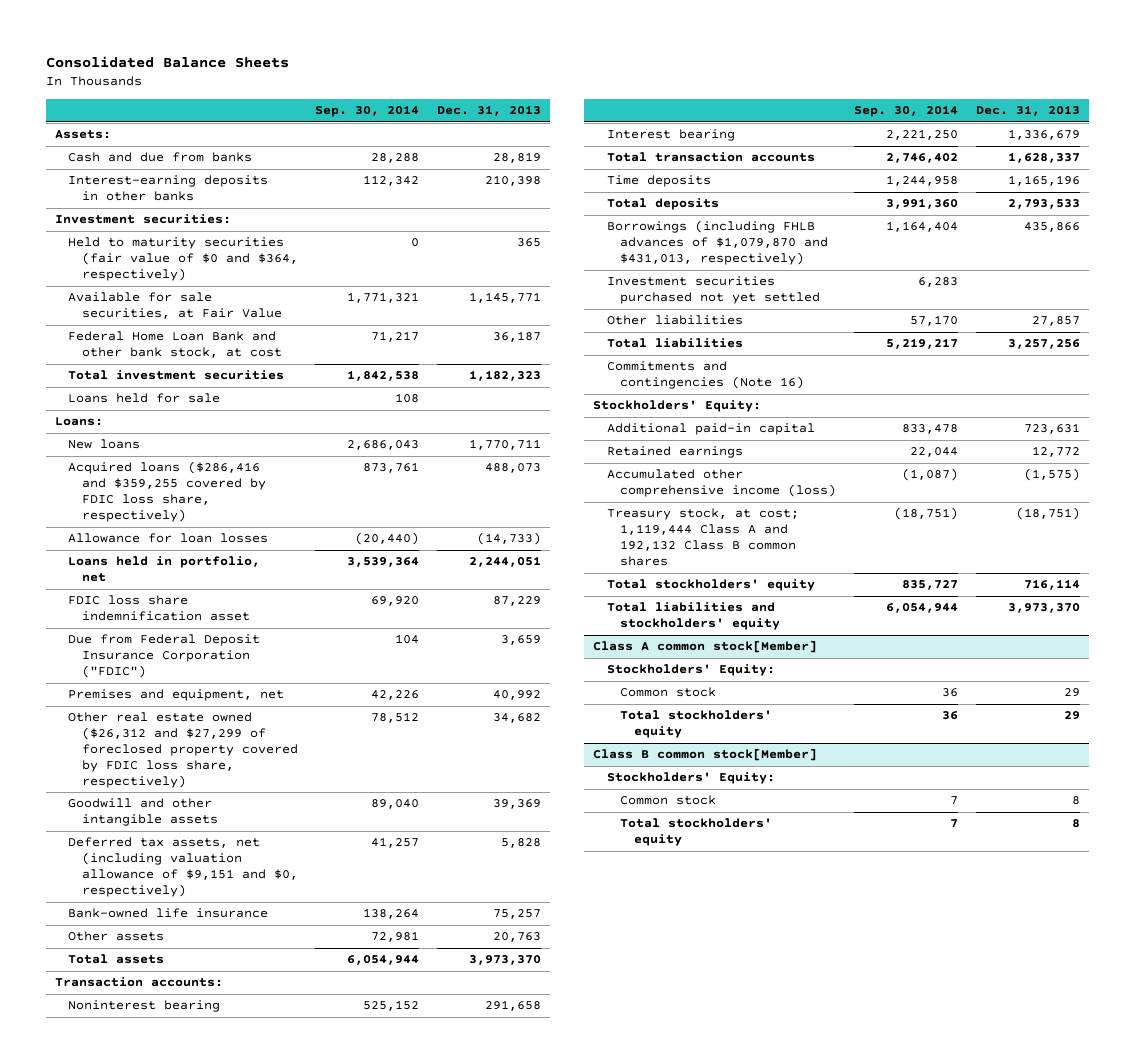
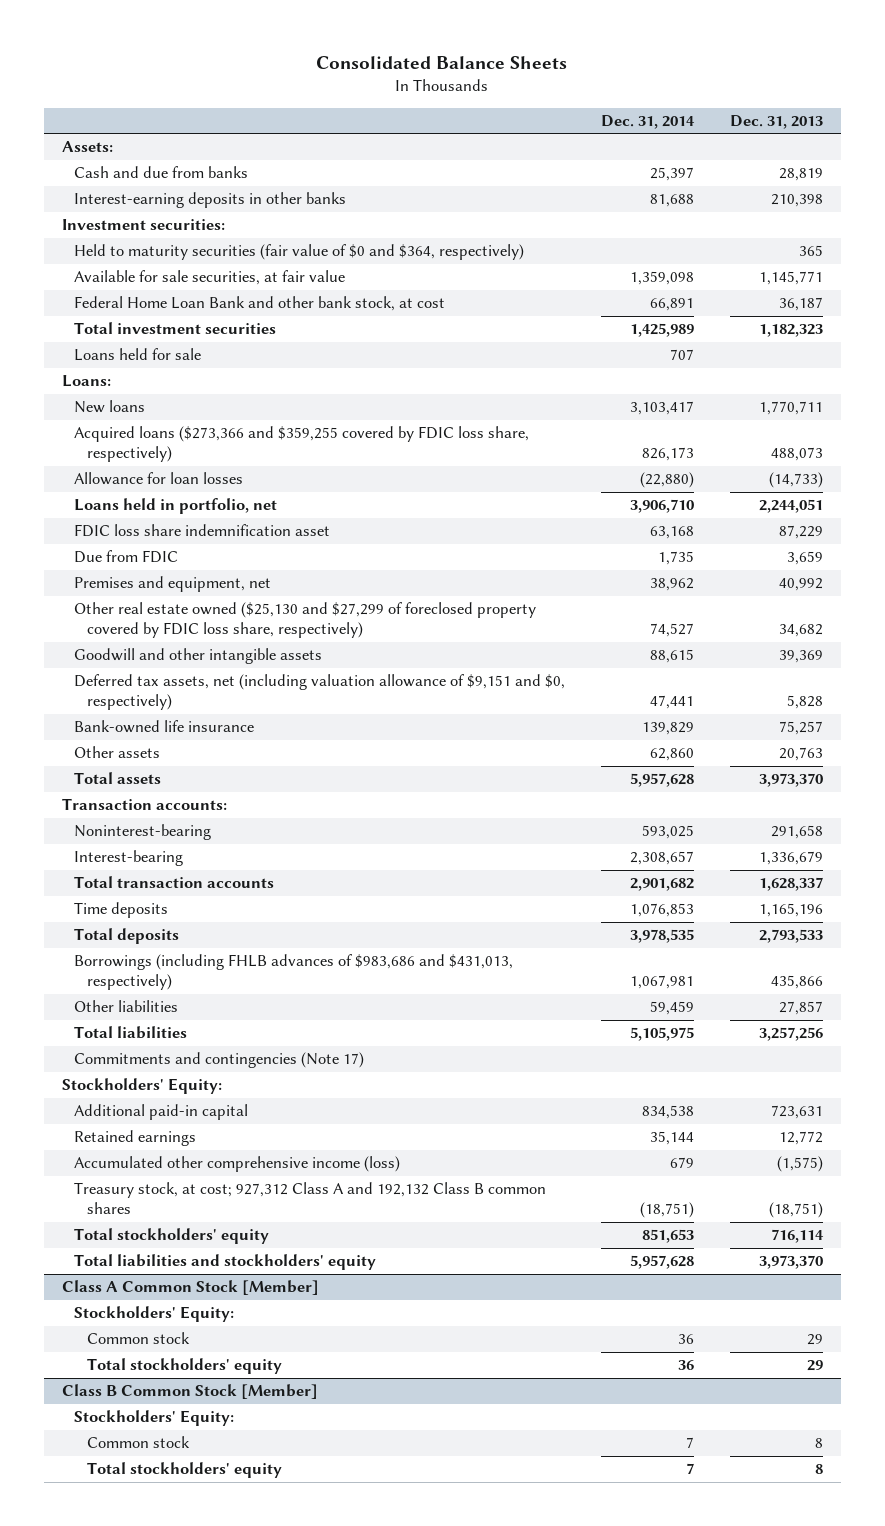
- | Sep. 30, 2014 | Dec. 31, 2013
+ | Dec. 31, 2014 | Dec. 31, 2013
- Available for sale securities, at Fair Value | 1,771,321 | 1,145,771
+ Available for sale securities, at fair value | 1,359,098 | 1,145,771
- Acquired loans ($286,416 and $359,255 covered by FDIC loss share, respectively) | 873,761 | 488,073
+ Acquired loans ($273,366 and $359,255 covered by FDIC loss share, respectively) | 826,173 | 488,073
- Due from Federal Deposit Insurance Corporation ("FDIC") | 104 | 3,659
+ Due from FDIC | 1,735 | 3,659
- Other real estate owned ($26,312 and $27,299 of foreclosed property covered by FDIC loss share, respectively) | 78,512 | 34,682
+ Other real estate owned ($25,130 and $27,299 of foreclosed property covered by FDIC loss share, respectively) | 74,527 | 34,682
- Noninterest bearing | 525,152 | 291,658
- Interest bearing | 2,221,250 | 1,336,679
+ Noninterest-bearing | 593,025 | 291,658
+ Interest-bearing | 2,308,657 | 1,336,679
- Borrowings (including FHLB advances of $1,079,870 and $431,013, respectively) | 1,164,404 | 435,866
- Investment securities purchased not yet settled | 6,283 |
+ Borrowings (including FHLB advances of $983,686 and $431,013, respectively) | 1,067,981 | 435,866
- Commitments and contingencies (Note 16)
+ Commitments and contingencies (Note 17)
- Treasury stock, at cost; 1,119,444 Class A and 192,132 Class B common shares | (18,751) | (18,751)
+ Treasury stock, at cost; 927,312 Class A and 192,132 Class B common shares | (18,751) | (18,751)
- Class A common stock[Member]
+ Class A Common Stock [Member]
- Class B common stock[Member]
+ Class B Common Stock [Member]

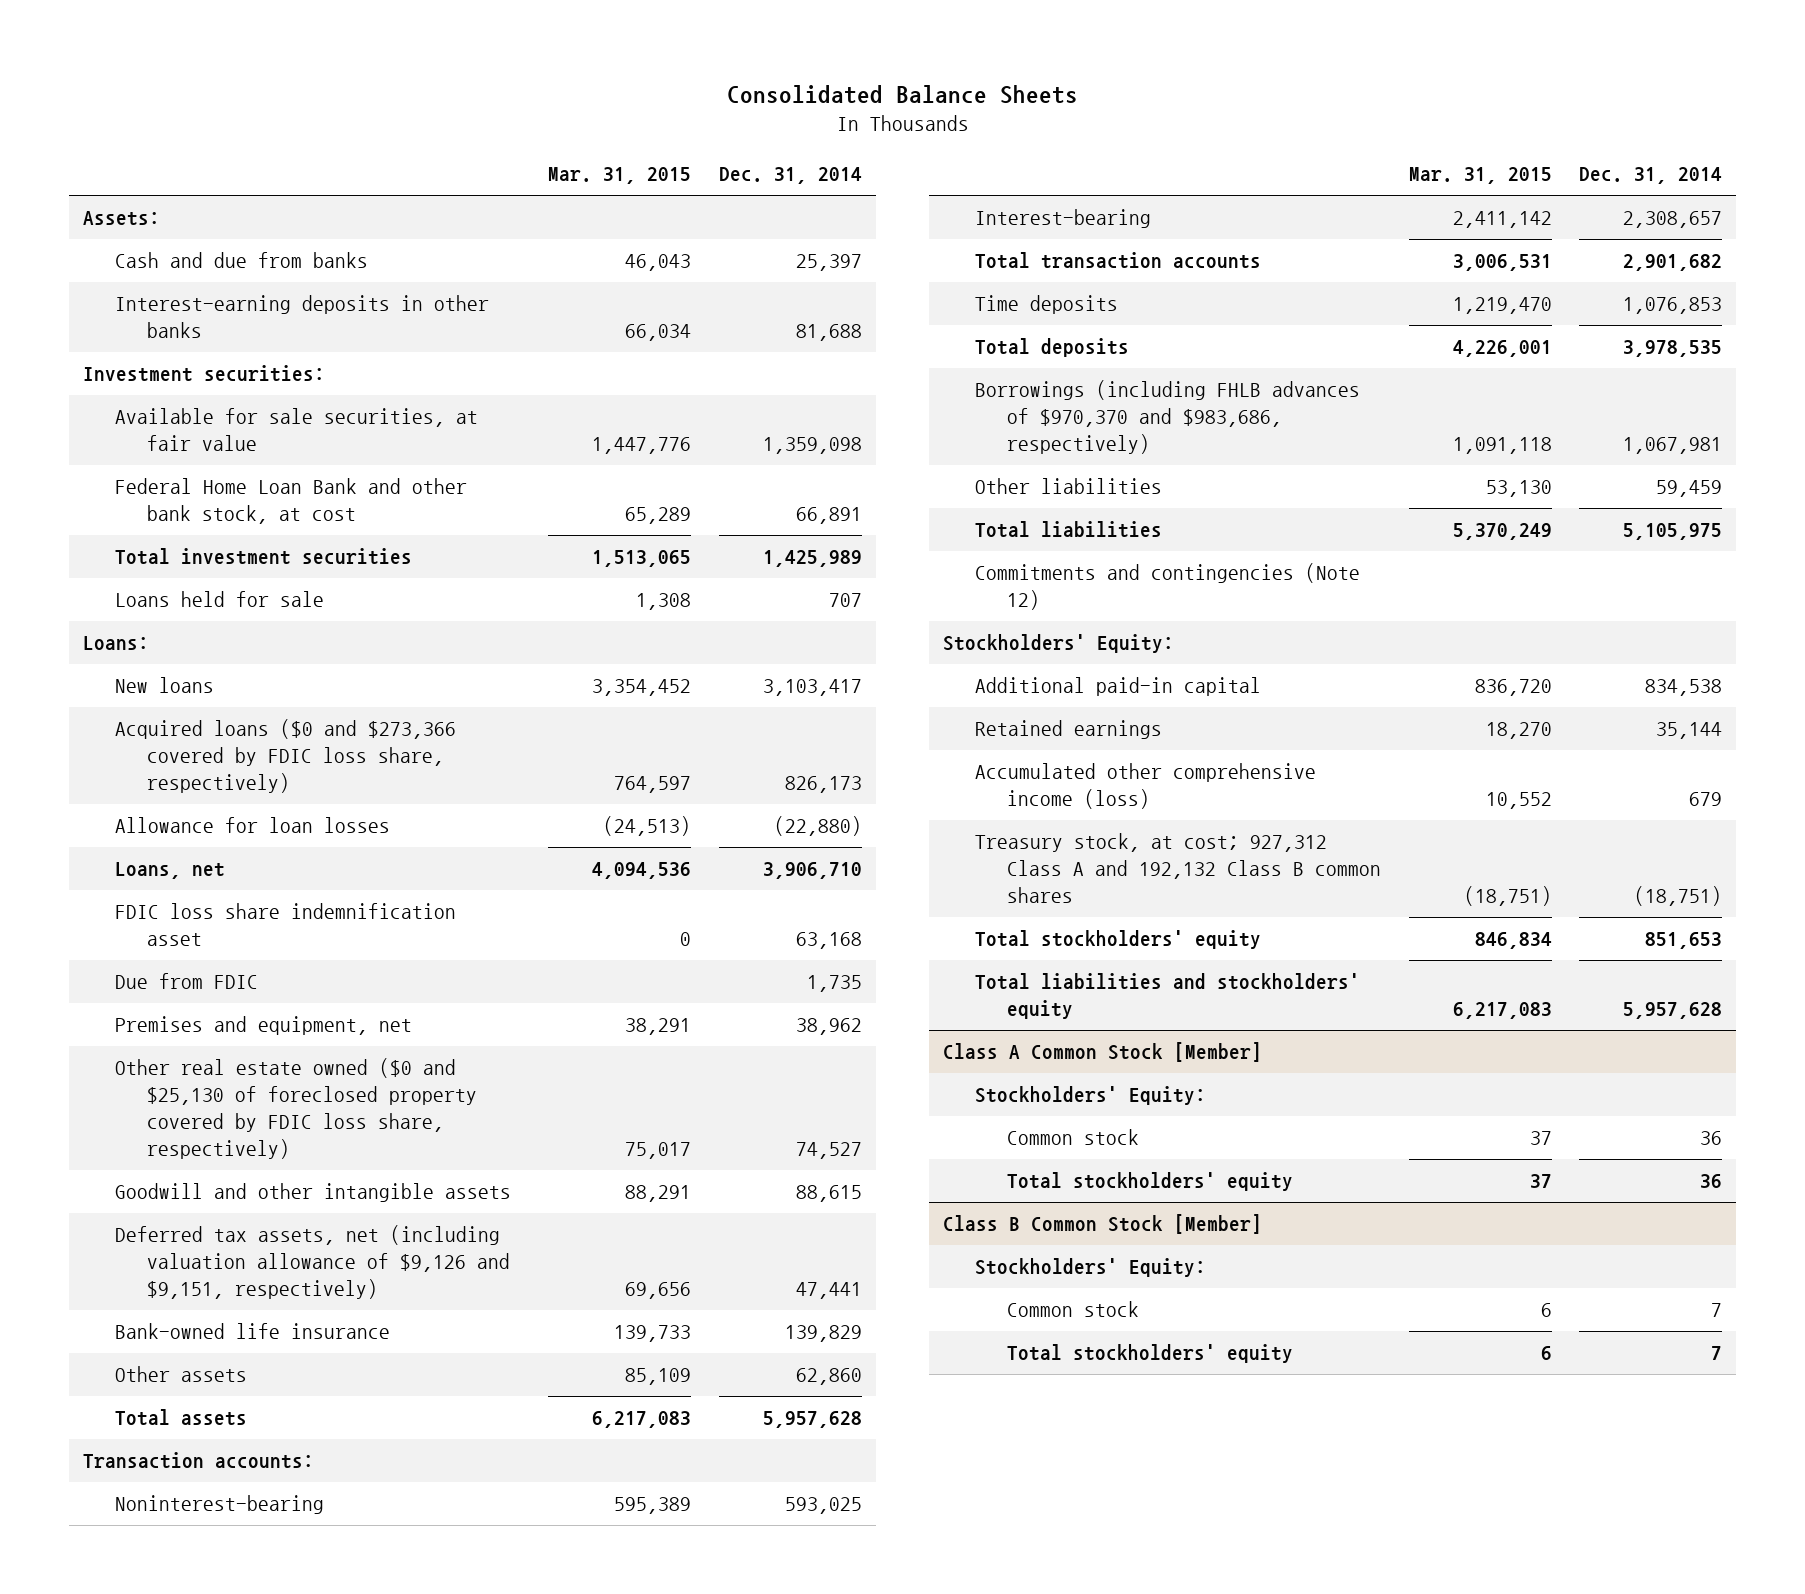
- | Dec. 31, 2014 | Dec. 31, 2013
+ | Mar. 31, 2015 | Dec. 31, 2014
- Held to maturity securities (fair value of $0 and $364, respectively) | | 365
- Acquired loans ($273,366 and $359,255 covered by FDIC loss share, respectively) | 826,173 | 488,073
+ Acquired loans ($0 and $273,366 covered by FDIC loss share, respectively) | 764,597 | 826,173
- Loans held in portfolio, net | 3,906,710 | 2,244,051
+ Loans, net | 4,094,536 | 3,906,710
- Other real estate owned ($25,130 and $27,299 of foreclosed property covered by FDIC loss share, respectively) | 74,527 | 34,682
+ Other real estate owned ($0 and $25,130 of foreclosed property covered by FDIC loss share, respectively) | 75,017 | 74,527
- Deferred tax assets, net (including valuation allowance of $9,151 and $0, respectively) | 47,441 | 5,828
+ Deferred tax assets, net (including valuation allowance of $9,126 and $9,151, respectively) | 69,656 | 47,441
- Borrowings (including FHLB advances of $983,686 and $431,013, respectively) | 1,067,981 | 435,866
+ Borrowings (including FHLB advances of $970,370 and $983,686, respectively) | 1,091,118 | 1,067,981
- Commitments and contingencies (Note 17)
+ Commitments and contingencies (Note 12)

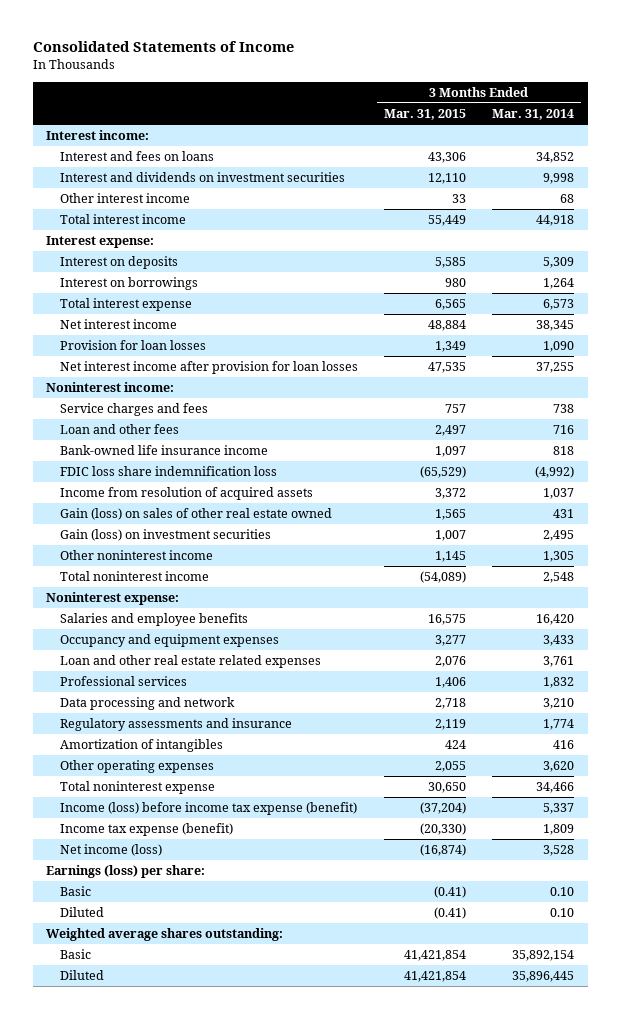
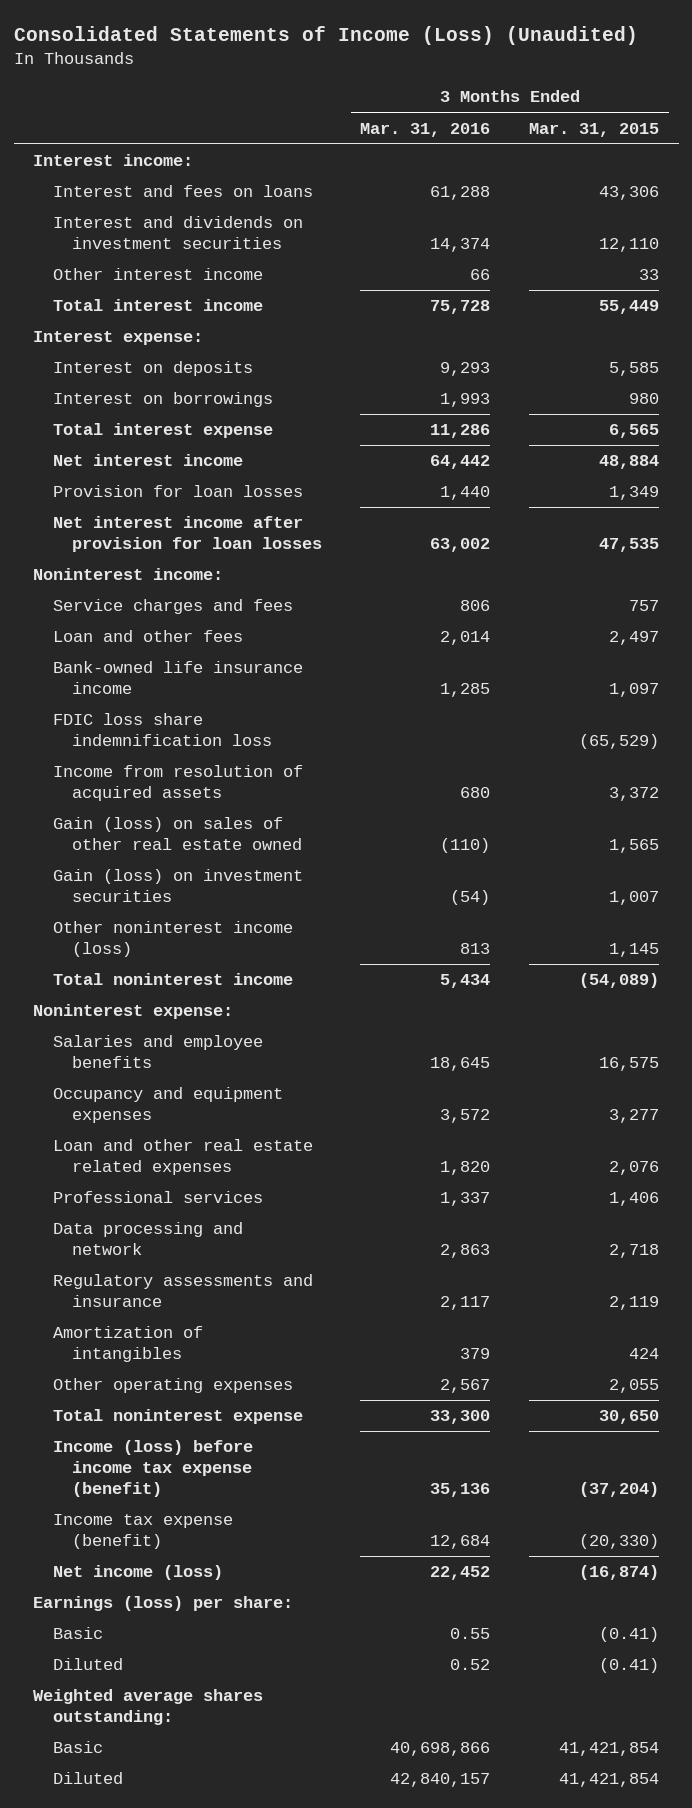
- Consolidated Statements of Income
+ Consolidated Statements of Income (Loss) (Unaudited)
- | 3 Months Ended Mar. 31, 2015 | 3 Months Ended Mar. 31, 2014
+ | 3 Months Ended Mar. 31, 2016 | 3 Months Ended Mar. 31, 2015
- Other noninterest income | 1,145 | 1,305
+ Other noninterest income (loss) | 813 | 1,145

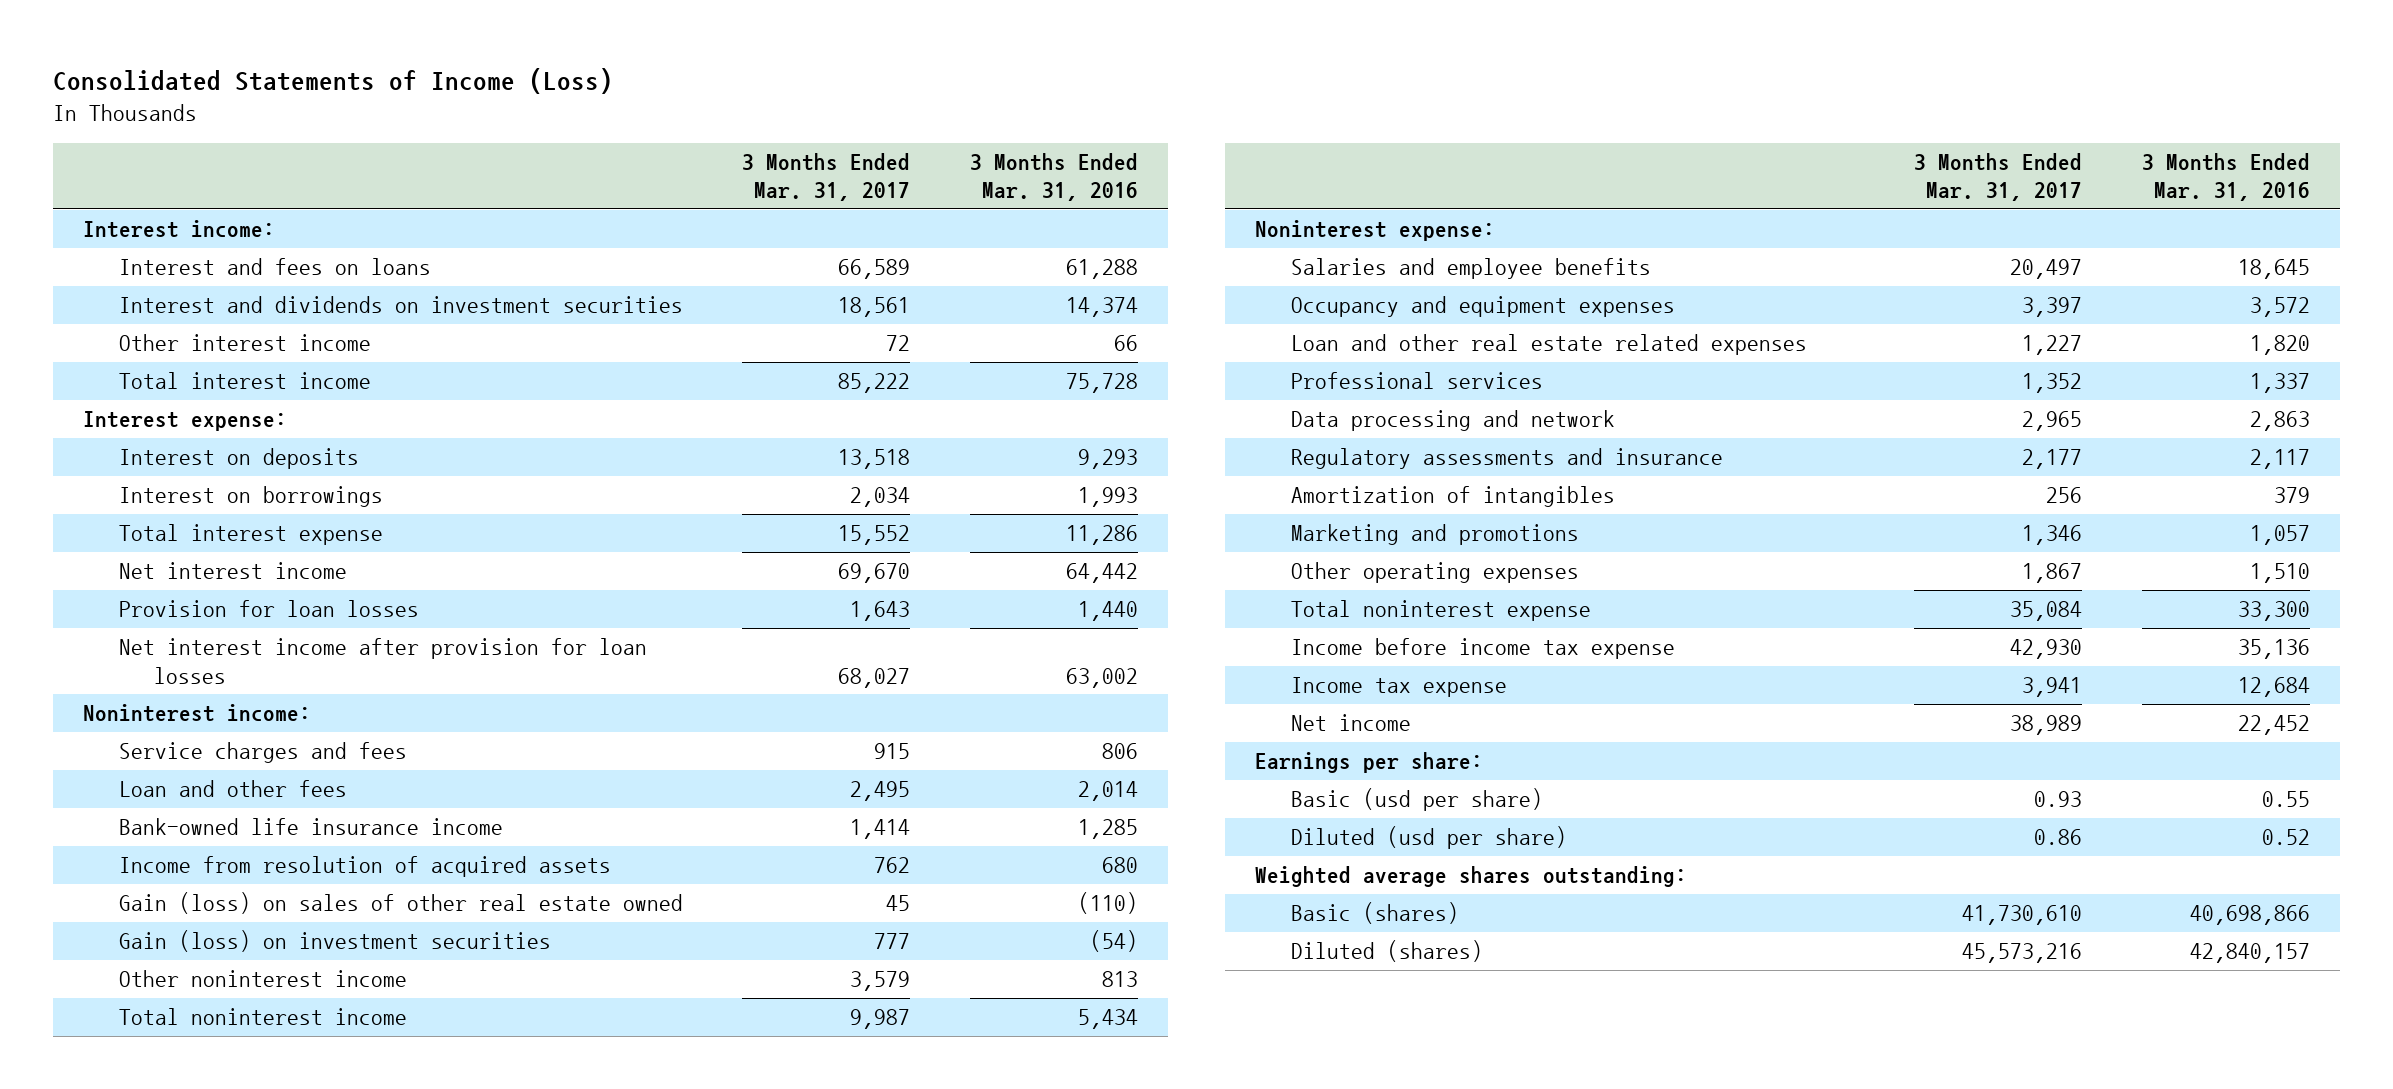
- Consolidated Statements of Income (Loss) (Unaudited)
+ Consolidated Statements of Income (Loss)
- | 3 Months Ended Mar. 31, 2016 | 3 Months Ended Mar. 31, 2015
+ | 3 Months Ended Mar. 31, 2017 | 3 Months Ended Mar. 31, 2016
- FDIC loss share indemnification loss | | (65,529)
- Other noninterest income (loss) | 813 | 1,145
+ Other noninterest income | 3,579 | 813
- Other operating expenses | 2,567 | 2,055
+ Marketing and promotions | 1,346 | 1,057
+ Other operating expenses | 1,867 | 1,510
- Income (loss) before income tax expense (benefit) | 35,136 | (37,204)
- Income tax expense (benefit) | 12,684 | (20,330)
- Net income (loss) | 22,452 | (16,874)
- Earnings (loss) per share:
- Basic | 0.55 | (0.41)
- Diluted | 0.52 | (0.41)
+ Income before income tax expense | 42,930 | 35,136
+ Income tax expense | 3,941 | 12,684
+ Net income | 38,989 | 22,452
+ Earnings per share:
+ Basic (usd per share) | 0.93 | 0.55
+ Diluted (usd per share) | 0.86 | 0.52
- Basic | 40,698,866 | 41,421,854
- Diluted | 42,840,157 | 41,421,854
+ Basic (shares) | 41,730,610 | 40,698,866
+ Diluted (shares) | 45,573,216 | 42,840,157

